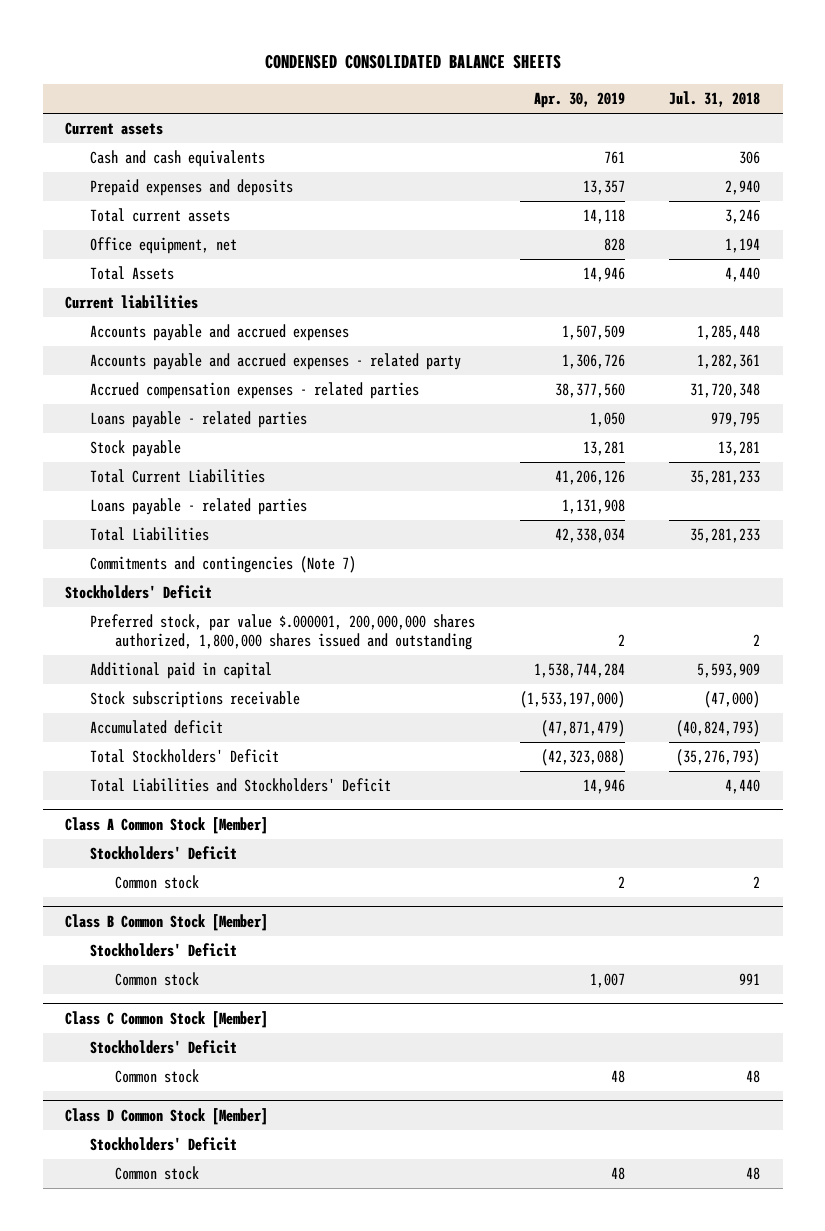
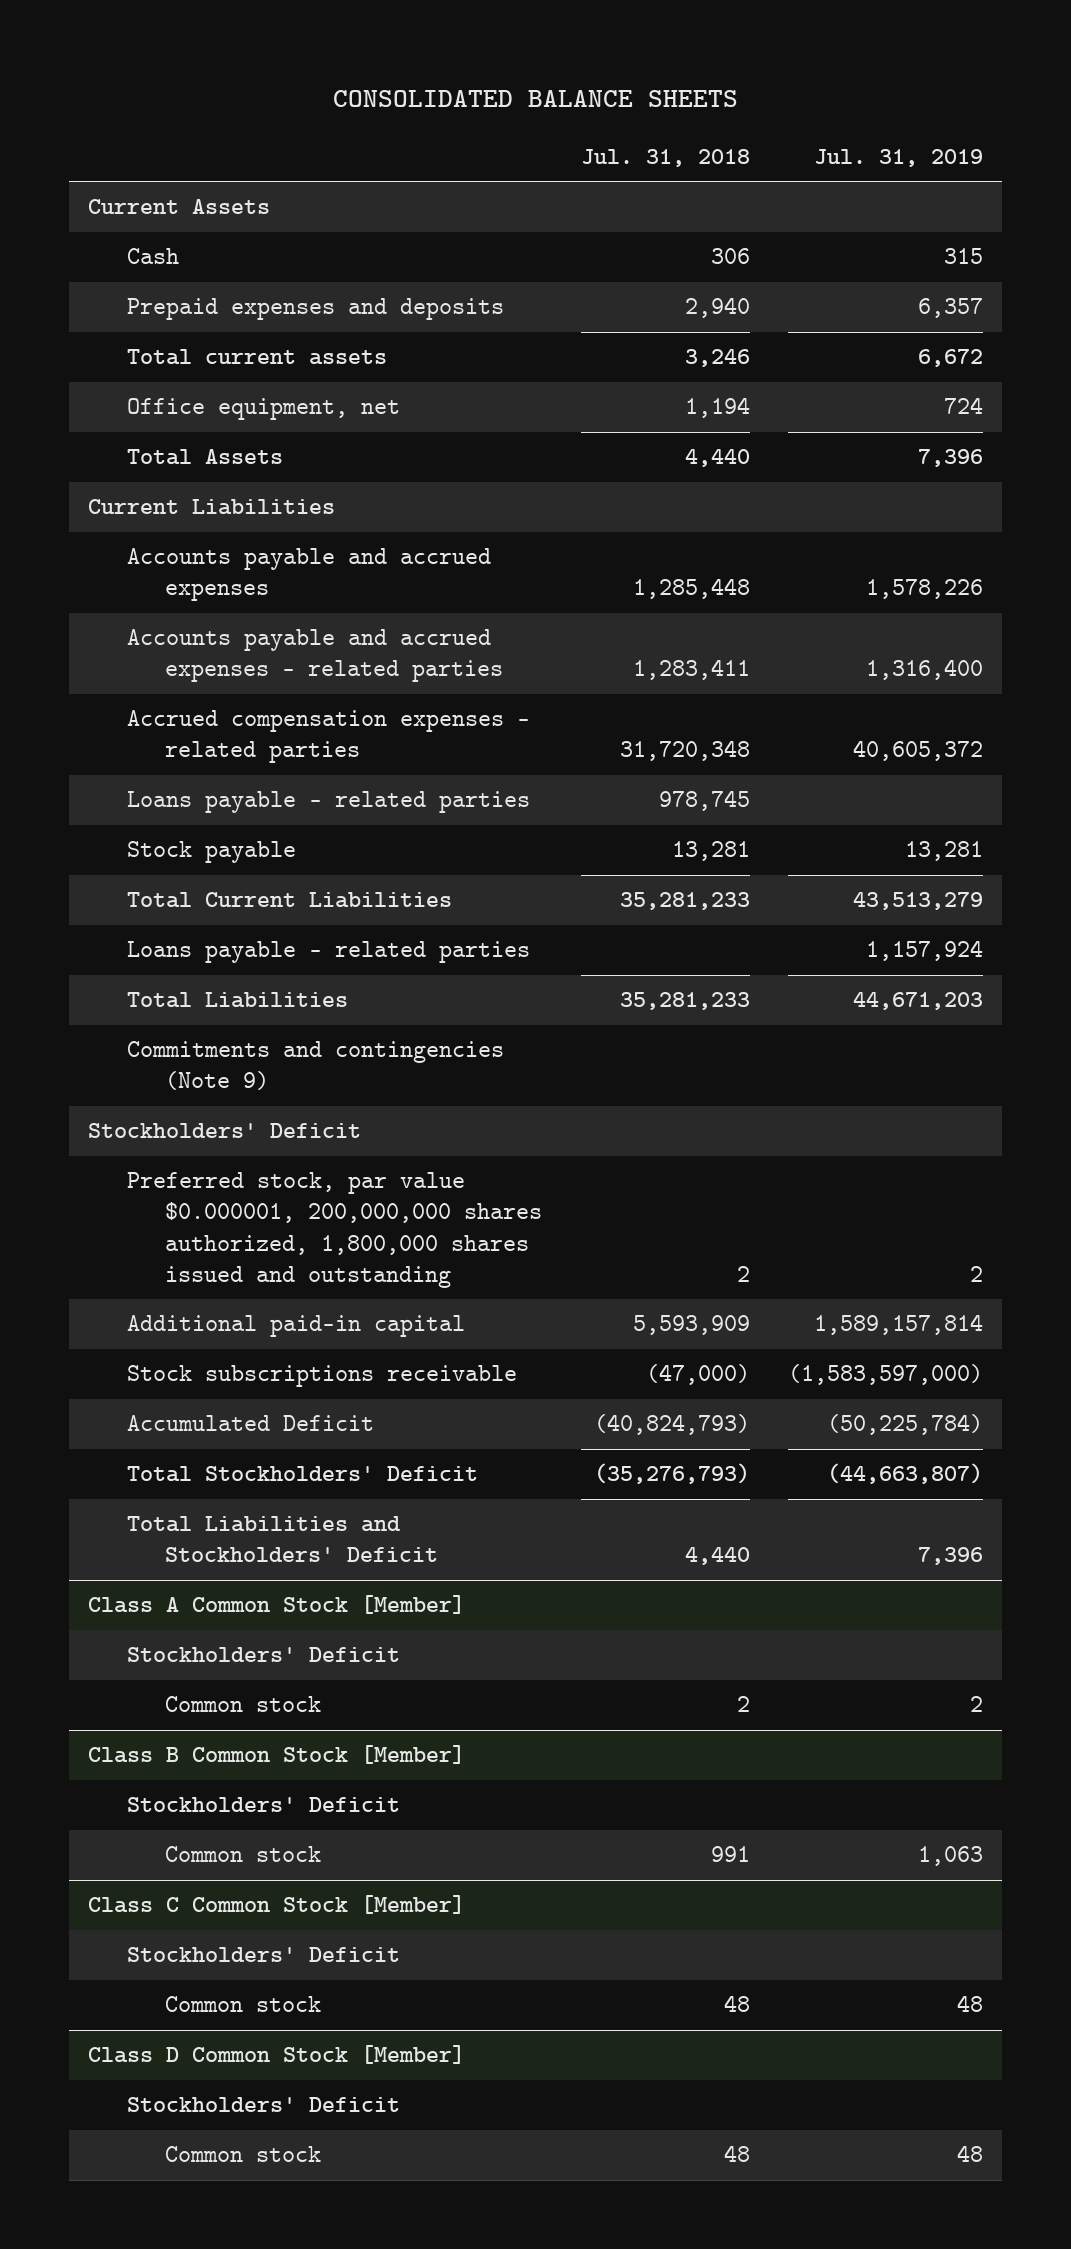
- CONDENSED CONSOLIDATED BALANCE SHEETS
+ CONSOLIDATED BALANCE SHEETS
- | Apr. 30, 2019 | Jul. 31, 2018
+ | Jul. 31, 2018 | Jul. 31, 2019
- Current assets
- Cash and cash equivalents | 761 | 306
+ Current Assets
+ Cash | 306 | 315
- Current liabilities
+ Current Liabilities
- Accounts payable and accrued expenses - related party | 1,306,726 | 1,282,361
+ Accounts payable and accrued expenses - related parties | 1,283,411 | 1,316,400
- Loans payable - related parties | 1,050 | 979,795
+ Loans payable - related parties | 978,745 |
- Commitments and contingencies (Note 7)
+ Commitments and contingencies (Note 9)
- Preferred stock, par value $.000001, 200,000,000 shares authorized, 1,800,000 shares issued and outstanding | 2 | 2
- Additional paid in capital | 1,538,744,284 | 5,593,909
+ Preferred stock, par value $0.000001, 200,000,000 shares authorized, 1,800,000 shares issued and outstanding | 2 | 2
+ Additional paid-in capital | 5,593,909 | 1,589,157,814
- Accumulated deficit | (47,871,479) | (40,824,793)
+ Accumulated Deficit | (40,824,793) | (50,225,784)

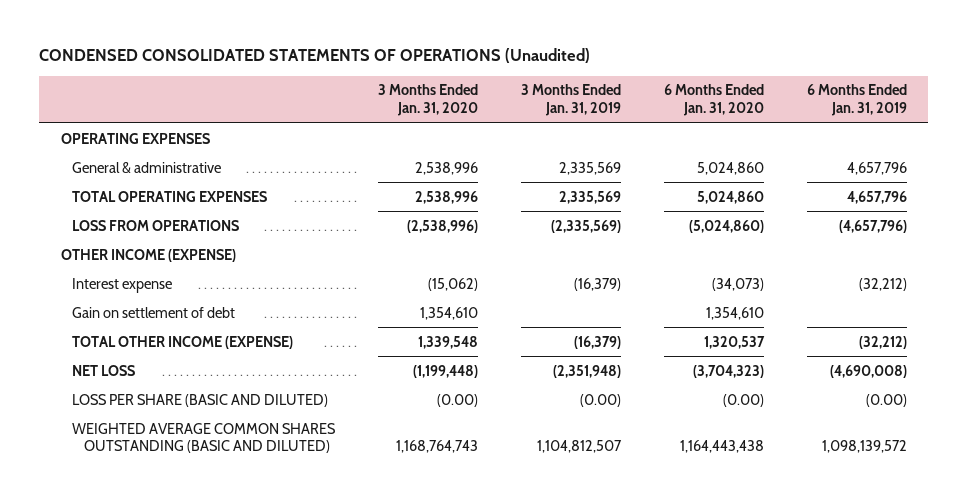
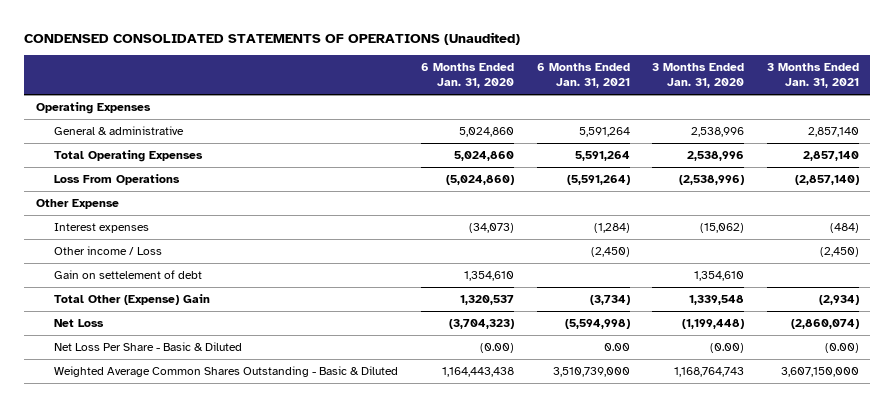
- | 3 Months Ended Jan. 31, 2020 | 3 Months Ended Jan. 31, 2019 | 6 Months Ended Jan. 31, 2020 | 6 Months Ended Jan. 31, 2019
+ | 6 Months Ended Jan. 31, 2020 | 6 Months Ended Jan. 31, 2021 | 3 Months Ended Jan. 31, 2020 | 3 Months Ended Jan. 31, 2021
- OPERATING EXPENSES
+ Operating Expenses
- TOTAL OPERATING EXPENSES | 2,538,996 | 2,335,569 | 5,024,860 | 4,657,796
- LOSS FROM OPERATIONS | (2,538,996) | (2,335,569) | (5,024,860) | (4,657,796)
- OTHER INCOME (EXPENSE)
- Interest expense | (15,062) | (16,379) | (34,073) | (32,212)
- Gain on settlement of debt | 1,354,610 | | 1,354,610 |
- TOTAL OTHER INCOME (EXPENSE) | 1,339,548 | (16,379) | 1,320,537 | (32,212)
- NET LOSS | (1,199,448) | (2,351,948) | (3,704,323) | (4,690,008)
- LOSS PER SHARE (BASIC AND DILUTED) | (0.00) | (0.00) | (0.00) | (0.00)
- WEIGHTED AVERAGE COMMON SHARES OUTSTANDING (BASIC AND DILUTED) | 1,168,764,743 | 1,104,812,507 | 1,164,443,438 | 1,098,139,572
+ Total Operating Expenses | 5,024,860 | 5,591,264 | 2,538,996 | 2,857,140
+ Loss From Operations | (5,024,860) | (5,591,264) | (2,538,996) | (2,857,140)
+ Other Expense
+ Interest expenses | (34,073) | (1,284) | (15,062) | (484)
+ Other income / Loss | | (2,450) | | (2,450)
+ Gain on settelement of debt | 1,354,610 | | 1,354,610 |
+ Total Other (Expense) Gain | 1,320,537 | (3,734) | 1,339,548 | (2,934)
+ Net Loss | (3,704,323) | (5,594,998) | (1,199,448) | (2,860,074)
+ Net Loss Per Share - Basic & Diluted | (0.00) | 0.00 | (0.00) | (0.00)
+ Weighted Average Common Shares Outstanding - Basic & Diluted | 1,164,443,438 | 3,510,739,000 | 1,168,764,743 | 3,607,150,000

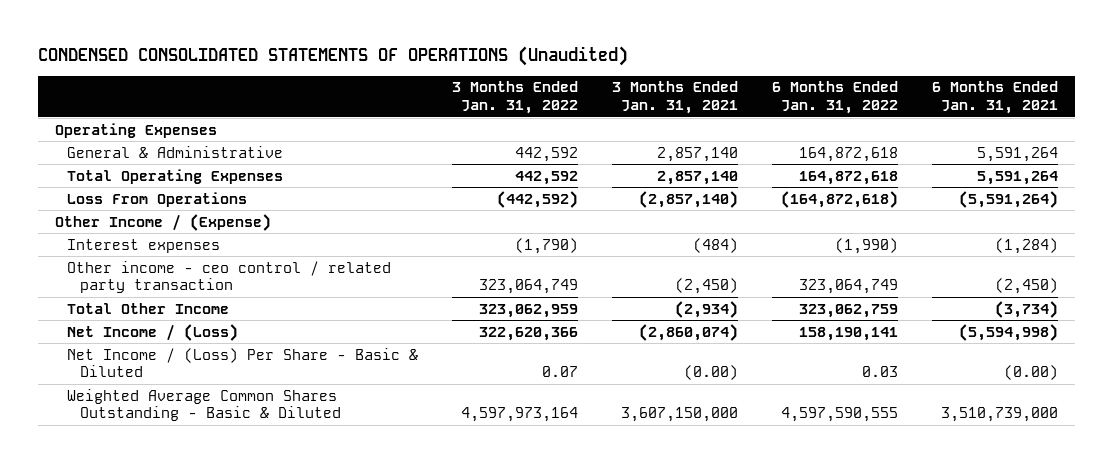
- | 6 Months Ended Jan. 31, 2020 | 6 Months Ended Jan. 31, 2021 | 3 Months Ended Jan. 31, 2020 | 3 Months Ended Jan. 31, 2021
+ | 3 Months Ended Jan. 31, 2022 | 3 Months Ended Jan. 31, 2021 | 6 Months Ended Jan. 31, 2022 | 6 Months Ended Jan. 31, 2021
- General & administrative | 5,024,860 | 5,591,264 | 2,538,996 | 2,857,140
+ General & Administrative | 442,592 | 2,857,140 | 164,872,618 | 5,591,264
- Other Expense
+ Other Income / (Expense)
- Other income / Loss | | (2,450) | | (2,450)
- Gain on settelement of debt | 1,354,610 | | 1,354,610 |
- Total Other (Expense) Gain | 1,320,537 | (3,734) | 1,339,548 | (2,934)
- Net Loss | (3,704,323) | (5,594,998) | (1,199,448) | (2,860,074)
- Net Loss Per Share - Basic & Diluted | (0.00) | 0.00 | (0.00) | (0.00)
+ Other income - ceo control / related party transaction | 323,064,749 | (2,450) | 323,064,749 | (2,450)
+ Total Other Income | 323,062,959 | (2,934) | 323,062,759 | (3,734)
+ Net Income / (Loss) | 322,620,366 | (2,860,074) | 158,190,141 | (5,594,998)
+ Net Income / (Loss) Per Share - Basic & Diluted | 0.07 | (0.00) | 0.03 | (0.00)

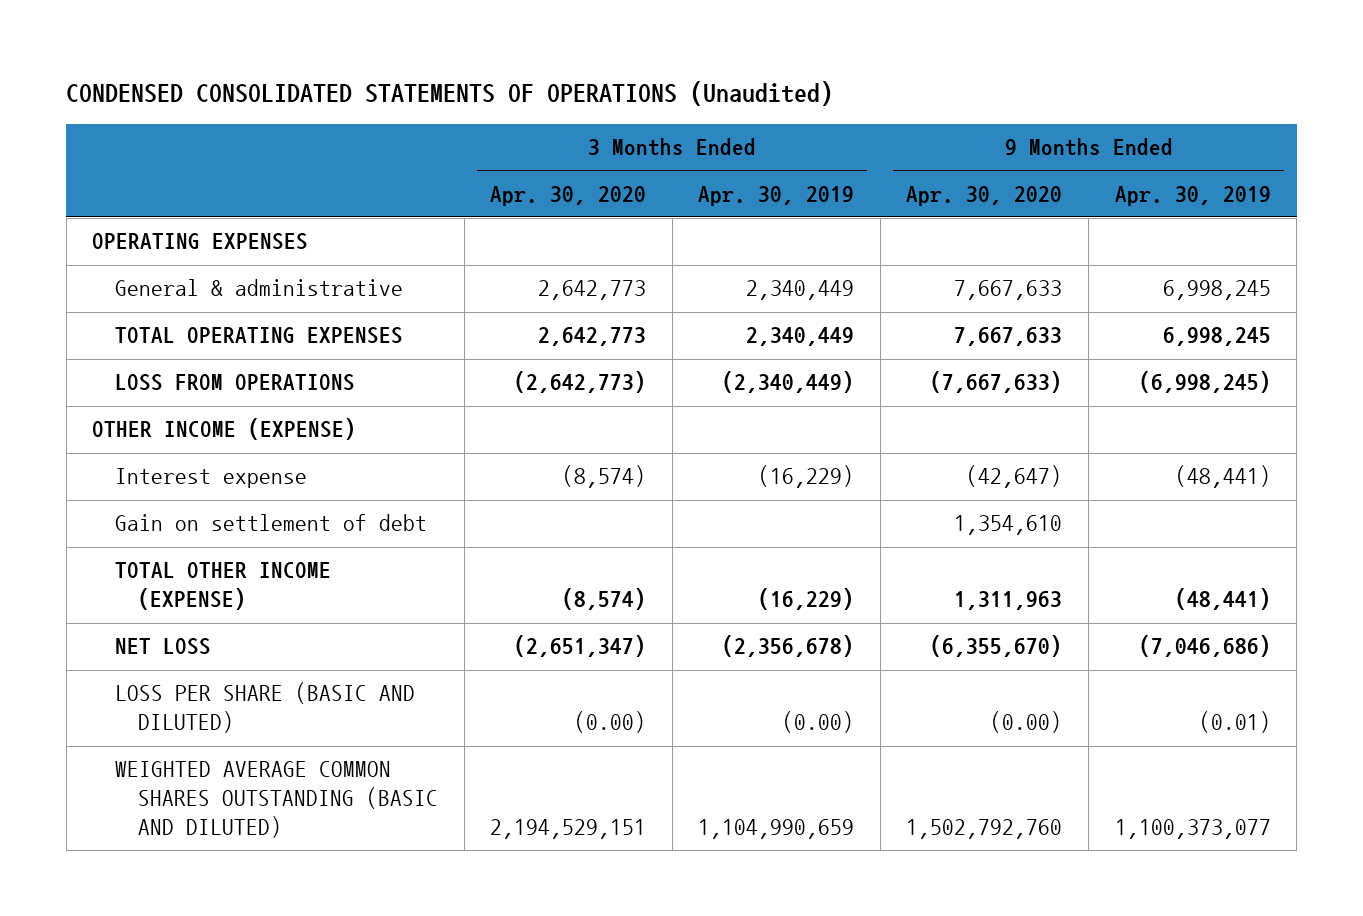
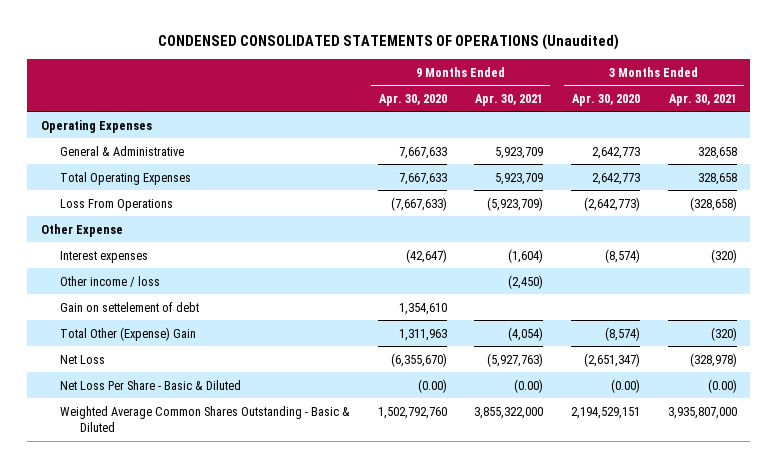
- | 3 Months Ended Apr. 30, 2020 | 3 Months Ended Apr. 30, 2019 | 9 Months Ended Apr. 30, 2020 | 9 Months Ended Apr. 30, 2019
+ | 9 Months Ended Apr. 30, 2020 | 9 Months Ended Apr. 30, 2021 | 3 Months Ended Apr. 30, 2020 | 3 Months Ended Apr. 30, 2021
- OPERATING EXPENSES
- General & administrative | 2,642,773 | 2,340,449 | 7,667,633 | 6,998,245
- TOTAL OPERATING EXPENSES | 2,642,773 | 2,340,449 | 7,667,633 | 6,998,245
- LOSS FROM OPERATIONS | (2,642,773) | (2,340,449) | (7,667,633) | (6,998,245)
- OTHER INCOME (EXPENSE)
- Interest expense | (8,574) | (16,229) | (42,647) | (48,441)
- Gain on settlement of debt | | | 1,354,610 |
- TOTAL OTHER INCOME (EXPENSE) | (8,574) | (16,229) | 1,311,963 | (48,441)
- NET LOSS | (2,651,347) | (2,356,678) | (6,355,670) | (7,046,686)
- LOSS PER SHARE (BASIC AND DILUTED) | (0.00) | (0.00) | (0.00) | (0.01)
- WEIGHTED AVERAGE COMMON SHARES OUTSTANDING (BASIC AND DILUTED) | 2,194,529,151 | 1,104,990,659 | 1,502,792,760 | 1,100,373,077
+ Operating Expenses
+ General & Administrative | 7,667,633 | 5,923,709 | 2,642,773 | 328,658
+ Total Operating Expenses | 7,667,633 | 5,923,709 | 2,642,773 | 328,658
+ Loss From Operations | (7,667,633) | (5,923,709) | (2,642,773) | (328,658)
+ Other Expense
+ Interest expenses | (42,647) | (1,604) | (8,574) | (320)
+ Other income / loss | | (2,450) | |
+ Gain on settelement of debt | 1,354,610 | | |
+ Total Other (Expense) Gain | 1,311,963 | (4,054) | (8,574) | (320)
+ Net Loss | (6,355,670) | (5,927,763) | (2,651,347) | (328,978)
+ Net Loss Per Share - Basic & Diluted | (0.00) | (0.00) | (0.00) | (0.00)
+ Weighted Average Common Shares Outstanding - Basic & Diluted | 1,502,792,760 | 3,855,322,000 | 2,194,529,151 | 3,935,807,000

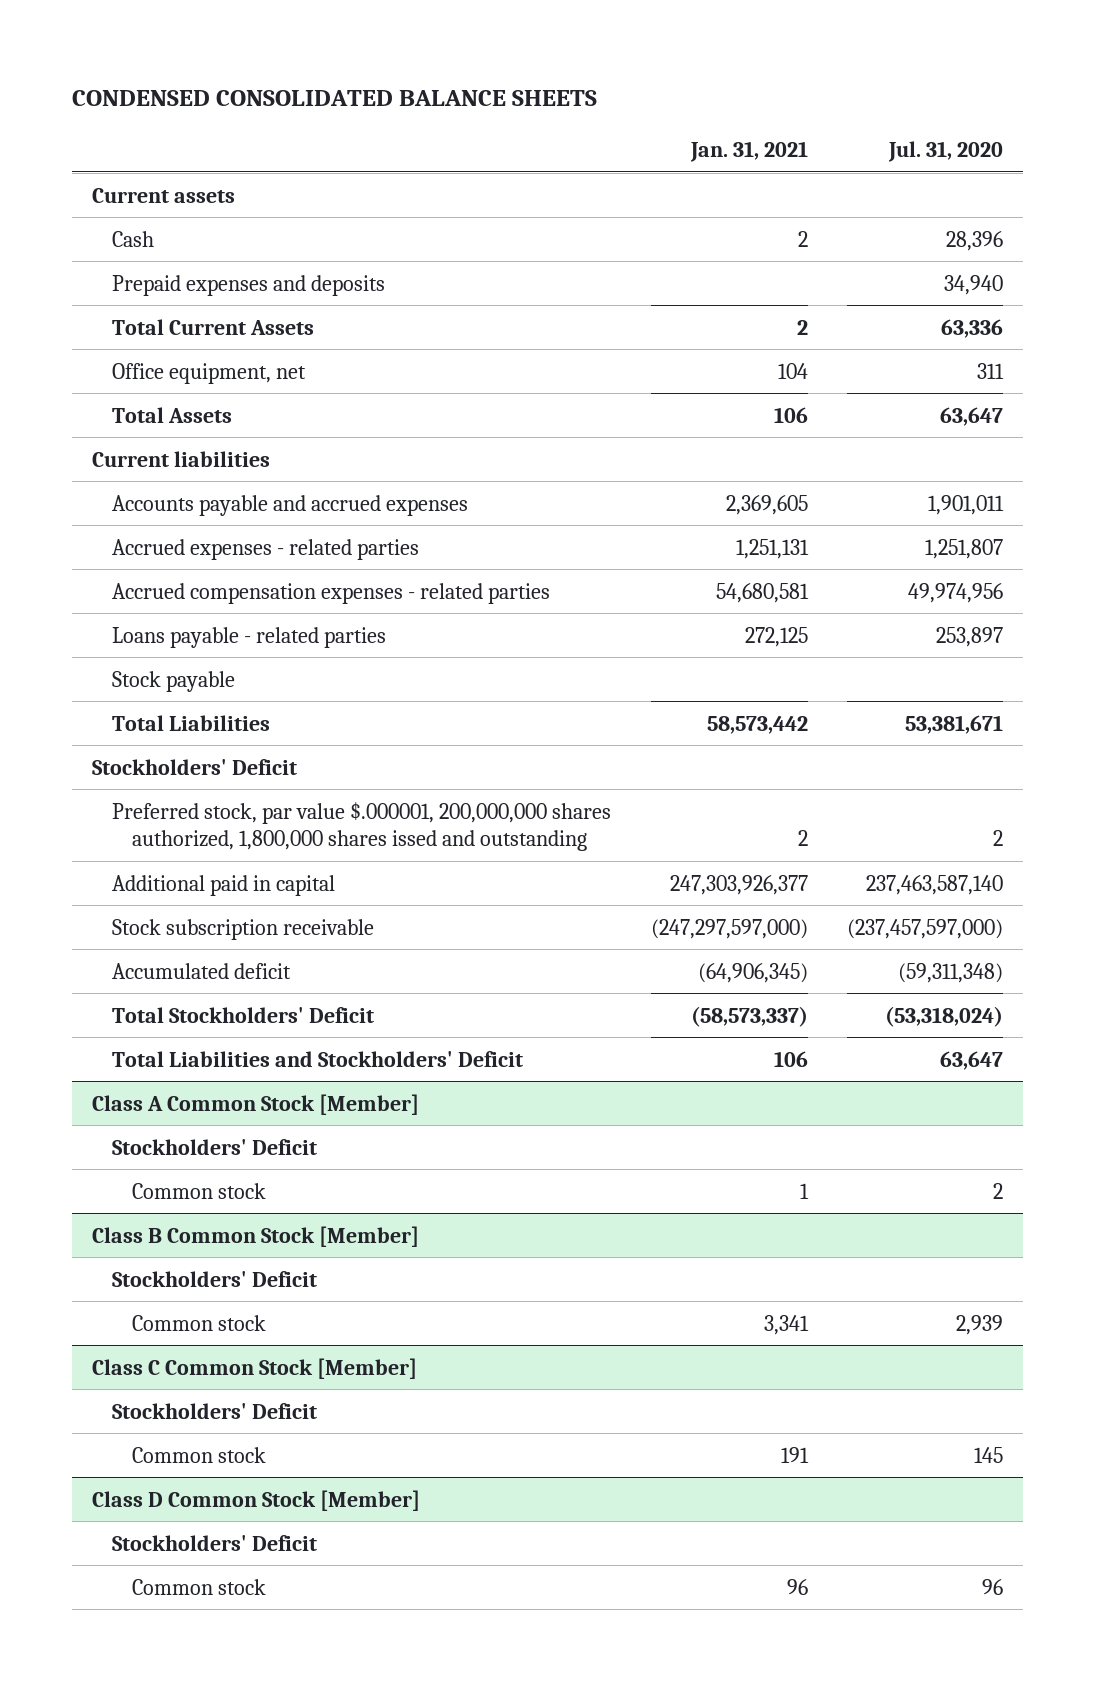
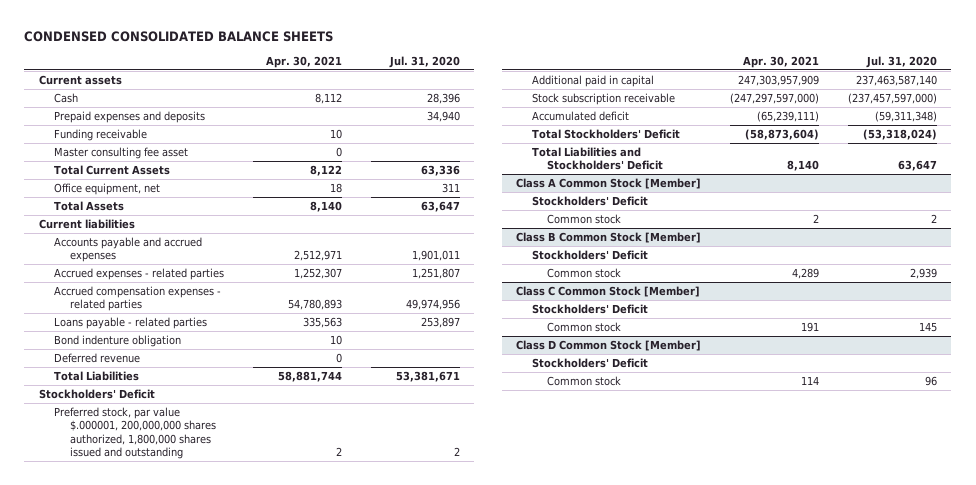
- | Jan. 31, 2021 | Jul. 31, 2020
+ | Apr. 30, 2021 | Jul. 31, 2020
+ Funding receivable | 10 |
+ Master consulting fee asset | 0 |
- Stock payable
+ Bond indenture obligation | 10 |
+ Deferred revenue | 0 |
- Preferred stock, par value $.000001, 200,000,000 shares authorized, 1,800,000 shares issed and outstanding | 2 | 2
+ Preferred stock, par value $.000001, 200,000,000 shares authorized, 1,800,000 shares issued and outstanding | 2 | 2

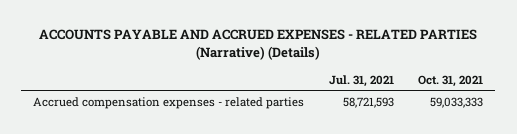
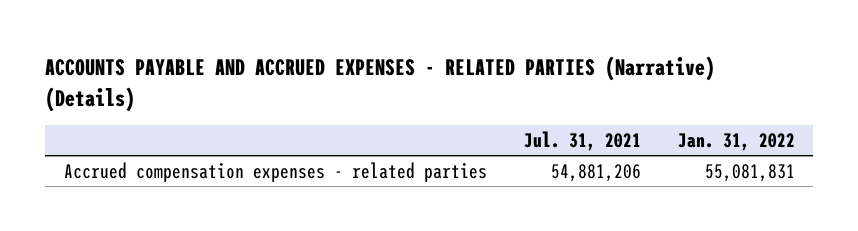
- | Jul. 31, 2021 | Oct. 31, 2021
+ | Jul. 31, 2021 | Jan. 31, 2022
- Accrued compensation expenses - related parties | 58,721,593 | 59,033,333
+ Accrued compensation expenses - related parties | 54,881,206 | 55,081,831

